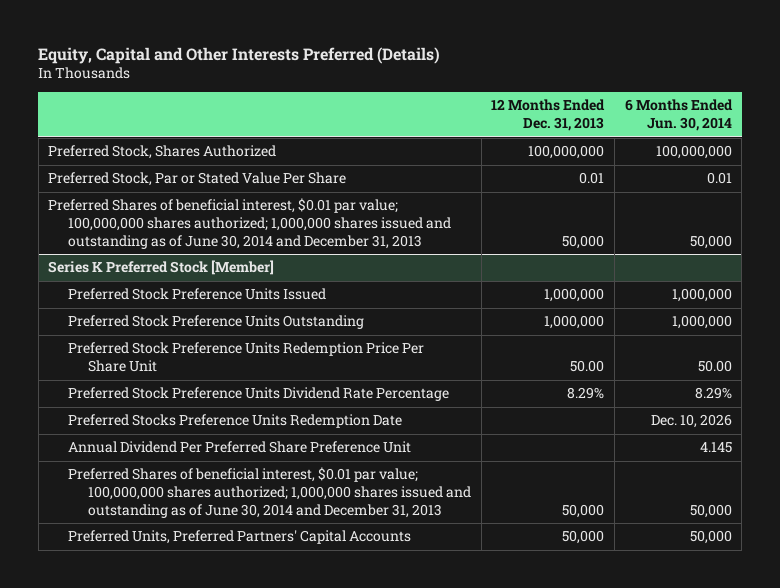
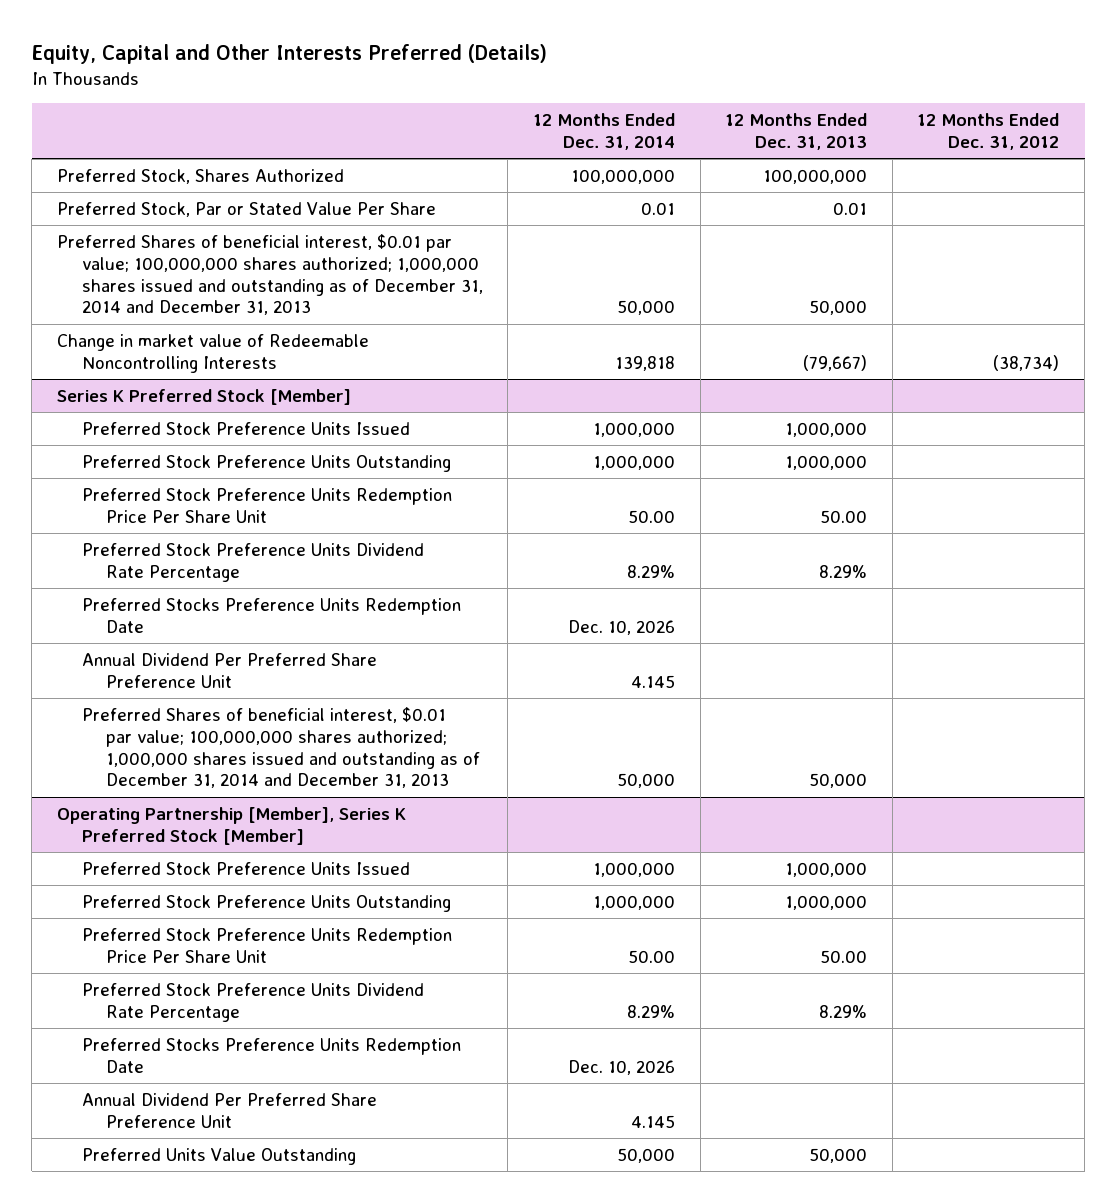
- | 12 Months Ended Dec. 31, 2013 | 6 Months Ended Jun. 30, 2014
+ | 12 Months Ended Dec. 31, 2014 | 12 Months Ended Dec. 31, 2013 | 12 Months Ended Dec. 31, 2012
- Preferred Shares of beneficial interest, $0.01 par value; 100,000,000 shares authorized; 1,000,000 shares issued and outstanding as of June 30, 2014 and December 31, 2013 | 50,000 | 50,000
+ Preferred Shares of beneficial interest, $0.01 par value; 100,000,000 shares authorized; 1,000,000 shares issued and outstanding as of December 31, 2014 and December 31, 2013 | 50,000 | 50,000 |
+ Change in market value of Redeemable Noncontrolling Interests | 139,818 | (79,667) | (38,734)
@ Series K Preferred Stock [Member]
- Preferred Shares of beneficial interest, $0.01 par value; 100,000,000 shares authorized; 1,000,000 shares issued and outstanding as of June 30, 2014 and December 31, 2013 | 50,000 | 50,000
- Preferred Units, Preferred Partners' Capital Accounts | 50,000 | 50,000
+ Preferred Shares of beneficial interest, $0.01 par value; 100,000,000 shares authorized; 1,000,000 shares issued and outstanding as of December 31, 2014 and December 31, 2013 | 50,000 | 50,000 |
+ Operating Partnership [Member], Series K Preferred Stock [Member]
+ Preferred Stock Preference Units Issued | 1,000,000 | 1,000,000 |
+ Preferred Stock Preference Units Outstanding | 1,000,000 | 1,000,000 |
+ Preferred Stock Preference Units Redemption Price Per Share Unit | 50.00 | 50.00 |
+ Preferred Stock Preference Units Dividend Rate Percentage | 8.29% | 8.29% |
+ Preferred Stocks Preference Units Redemption Date | Dec. 10, 2026 | |
+ Annual Dividend Per Preferred Share Preference Unit | 4.145 | |
+ Preferred Units Value Outstanding | 50,000 | 50,000 |

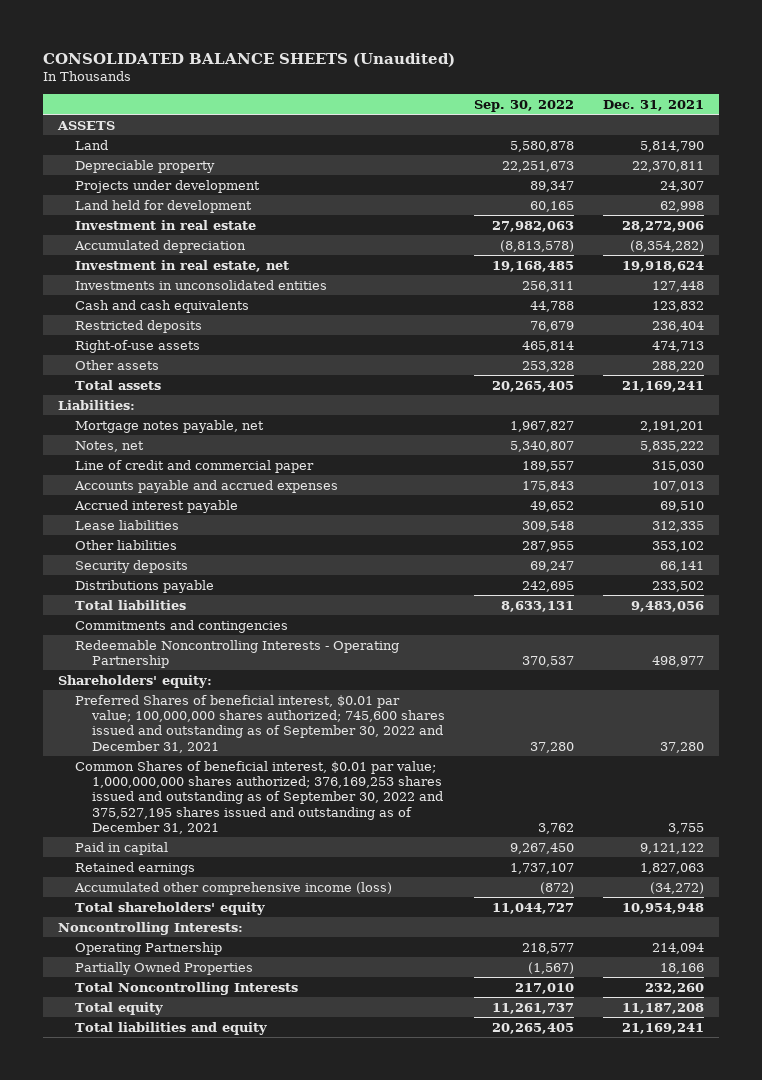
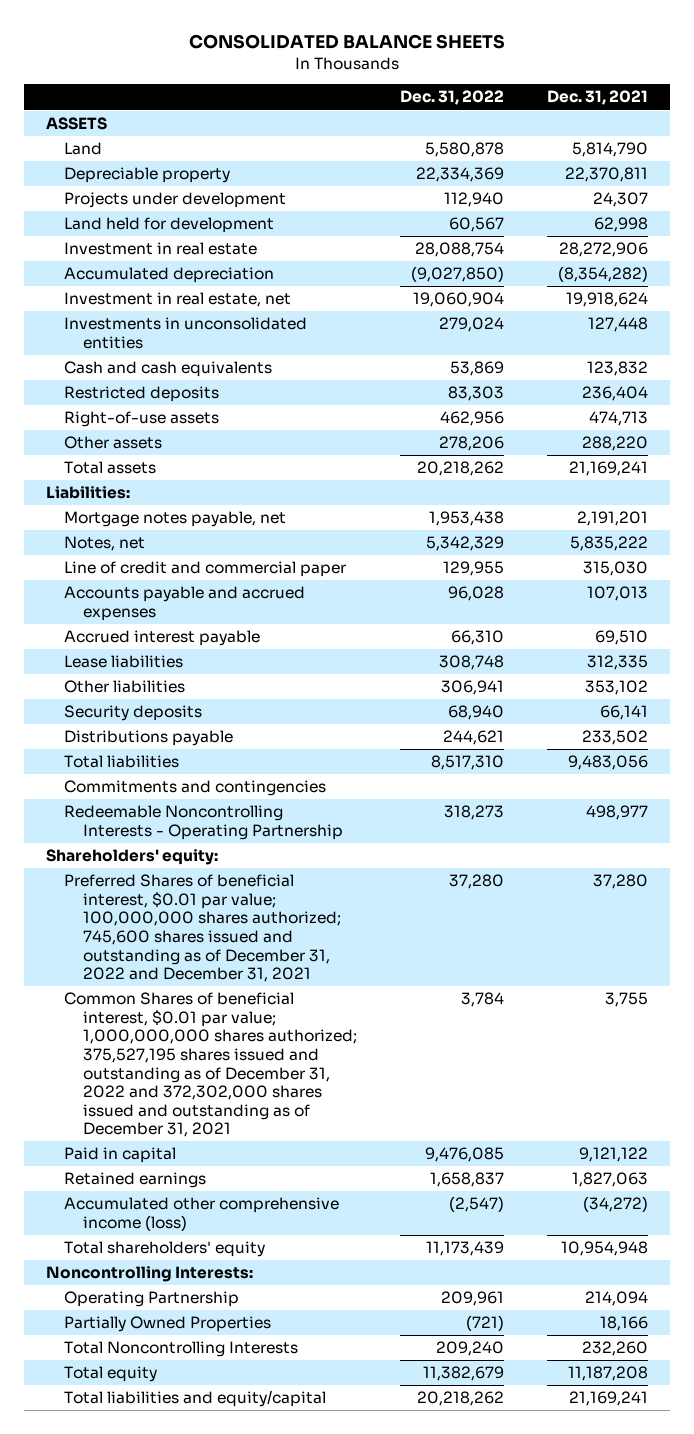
- CONSOLIDATED BALANCE SHEETS (Unaudited)
+ CONSOLIDATED BALANCE SHEETS
- | Sep. 30, 2022 | Dec. 31, 2021
+ | Dec. 31, 2022 | Dec. 31, 2021
- Preferred Shares of beneficial interest, $0.01 par value; 100,000,000 shares authorized; 745,600 shares issued and outstanding as of September 30, 2022 and December 31, 2021 | 37,280 | 37,280
- Common Shares of beneficial interest, $0.01 par value; 1,000,000,000 shares authorized; 376,169,253 shares issued and outstanding as of September 30, 2022 and 375,527,195 shares issued and outstanding as of December 31, 2021 | 3,762 | 3,755
+ Preferred Shares of beneficial interest, $0.01 par value; 100,000,000 shares authorized; 745,600 shares issued and outstanding as of December 31, 2022 and December 31, 2021 | 37,280 | 37,280
+ Common Shares of beneficial interest, $0.01 par value; 1,000,000,000 shares authorized; 375,527,195 shares issued and outstanding as of December 31, 2022 and 372,302,000 shares issued and outstanding as of December 31, 2021 | 3,784 | 3,755
- Total liabilities and equity | 20,265,405 | 21,169,241
+ Total liabilities and equity/capital | 20,218,262 | 21,169,241

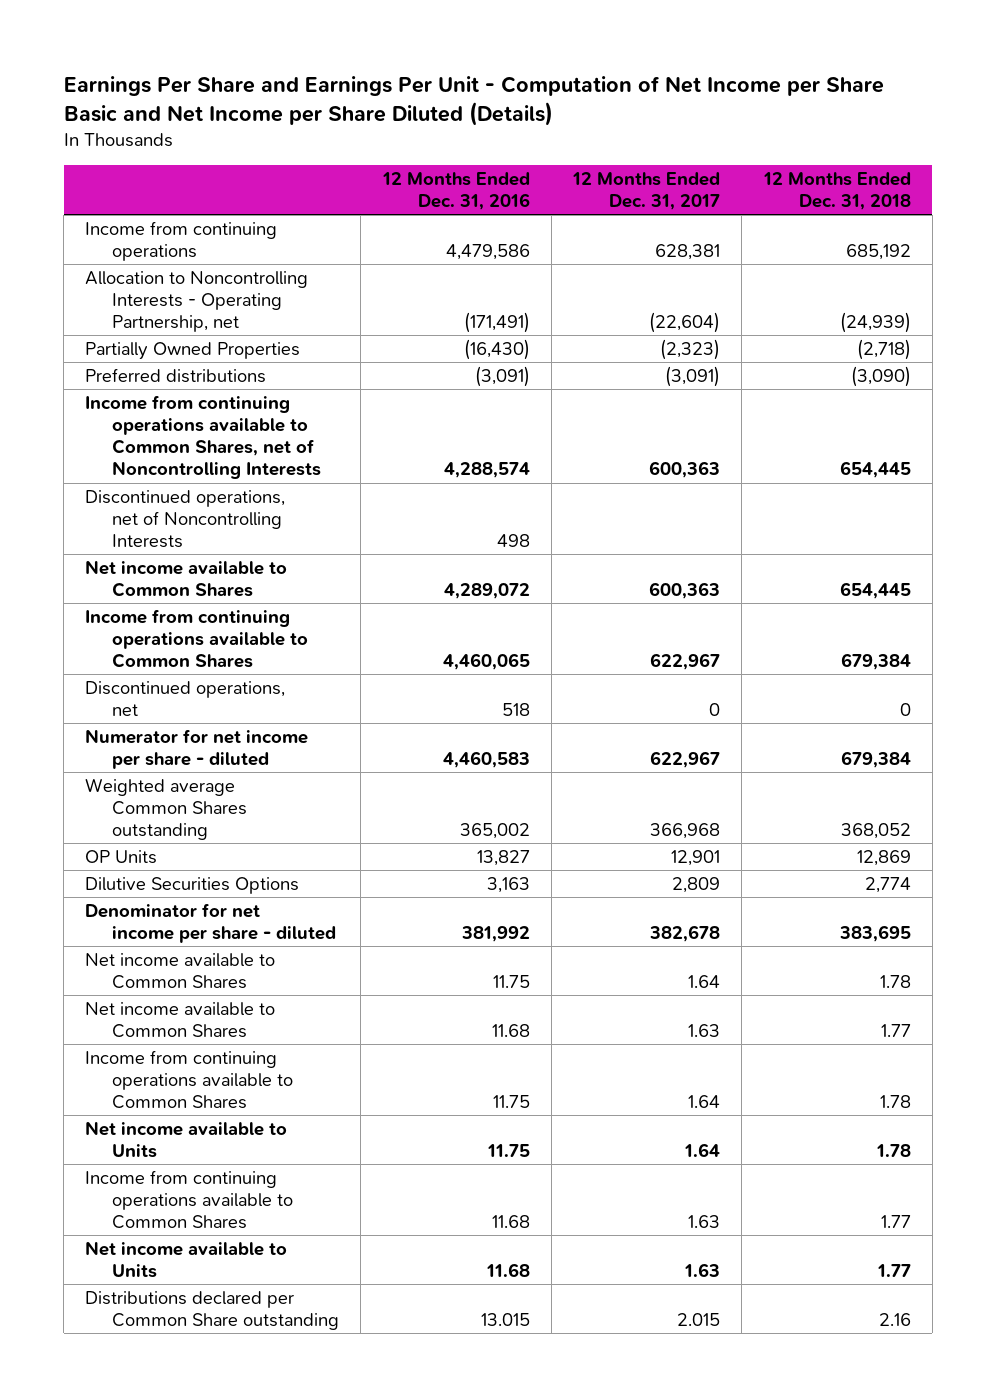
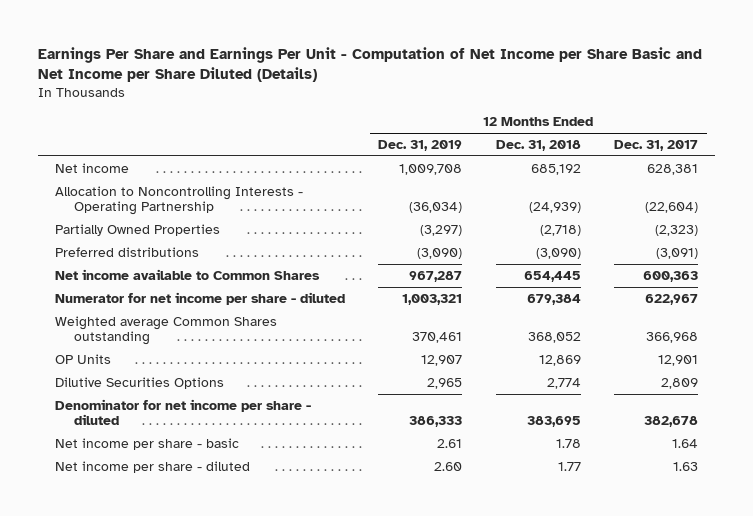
- | 12 Months Ended Dec. 31, 2016 | 12 Months Ended Dec. 31, 2017 | 12 Months Ended Dec. 31, 2018
+ | 12 Months Ended Dec. 31, 2019 | 12 Months Ended Dec. 31, 2018 | 12 Months Ended Dec. 31, 2017
- Income from continuing operations | 4,479,586 | 628,381 | 685,192
- Allocation to Noncontrolling Interests - Operating Partnership, net | (171,491) | (22,604) | (24,939)
+ Net income | 1,009,708 | 685,192 | 628,381
+ Allocation to Noncontrolling Interests - Operating Partnership | (36,034) | (24,939) | (22,604)
- Income from continuing operations available to Common Shares, net of Noncontrolling Interests | 4,288,574 | 600,363 | 654,445
- Discontinued operations, net of Noncontrolling Interests | 498 | |
- Income from continuing operations available to Common Shares | 4,460,065 | 622,967 | 679,384
- Discontinued operations, net | 518 | 0 | 0
- Net income available to Common Shares | 11.75 | 1.64 | 1.78
- Net income available to Common Shares | 11.68 | 1.63 | 1.77
- Income from continuing operations available to Common Shares | 11.75 | 1.64 | 1.78
- Net income available to Units | 11.75 | 1.64 | 1.78
- Income from continuing operations available to Common Shares | 11.68 | 1.63 | 1.77
- Net income available to Units | 11.68 | 1.63 | 1.77
- Distributions declared per Common Share outstanding | 13.015 | 2.015 | 2.16
+ Net income per share - basic | 2.61 | 1.78 | 1.64
+ Net income per share - diluted | 2.60 | 1.77 | 1.63

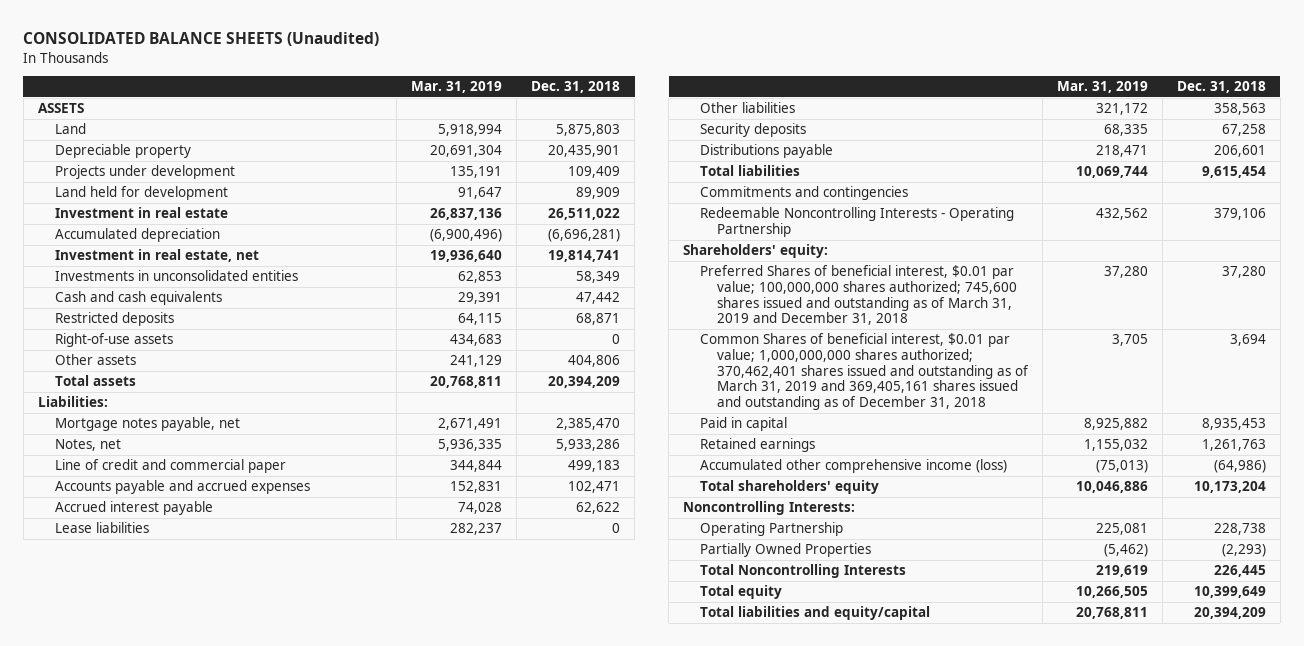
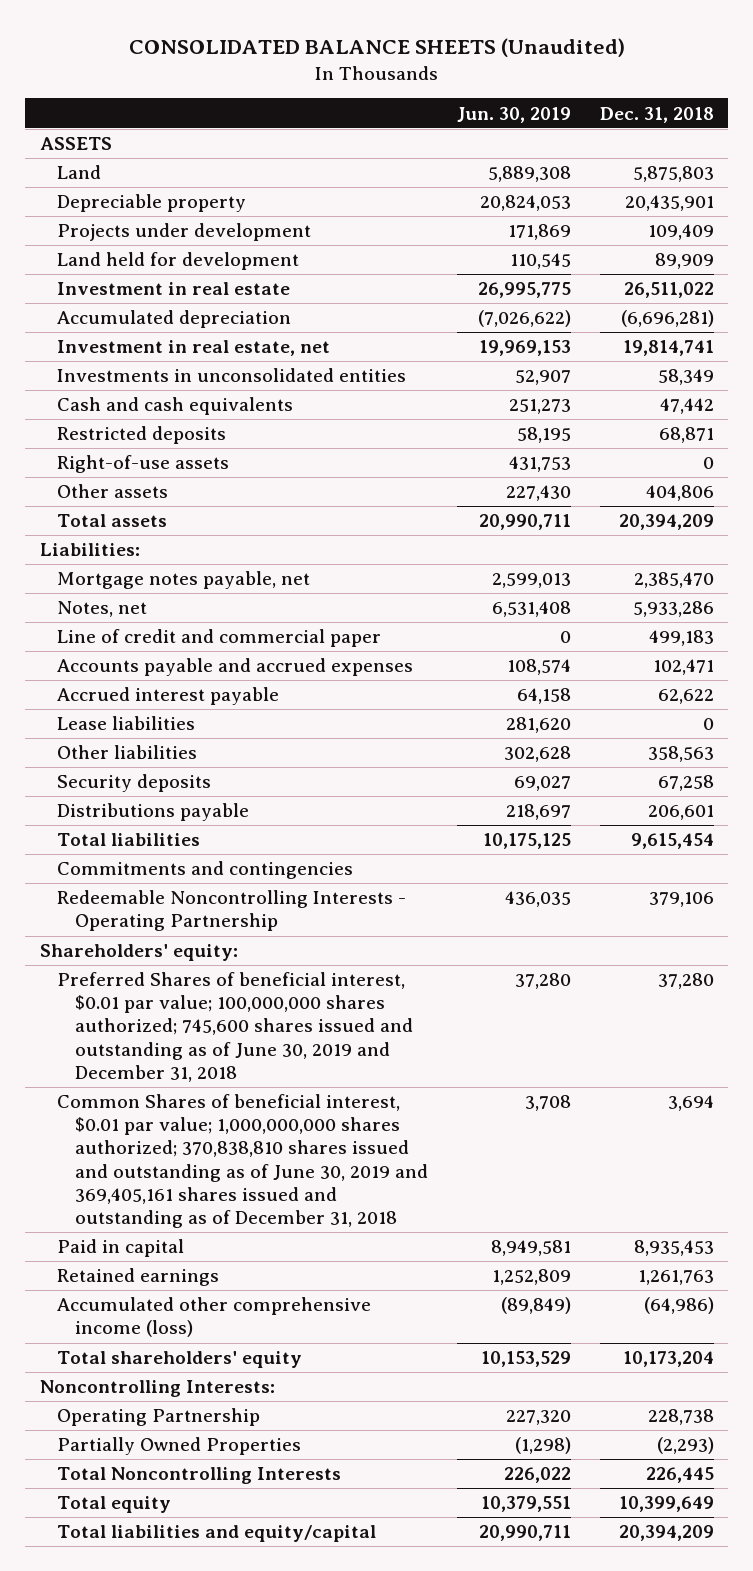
- | Mar. 31, 2019 | Dec. 31, 2018
+ | Jun. 30, 2019 | Dec. 31, 2018
- Preferred Shares of beneficial interest, $0.01 par value; 100,000,000 shares authorized; 745,600 shares issued and outstanding as of March 31, 2019 and December 31, 2018 | 37,280 | 37,280
- Common Shares of beneficial interest, $0.01 par value; 1,000,000,000 shares authorized; 370,462,401 shares issued and outstanding as of March 31, 2019 and 369,405,161 shares issued and outstanding as of December 31, 2018 | 3,705 | 3,694
+ Preferred Shares of beneficial interest, $0.01 par value; 100,000,000 shares authorized; 745,600 shares issued and outstanding as of June 30, 2019 and December 31, 2018 | 37,280 | 37,280
+ Common Shares of beneficial interest, $0.01 par value; 1,000,000,000 shares authorized; 370,838,810 shares issued and outstanding as of June 30, 2019 and 369,405,161 shares issued and outstanding as of December 31, 2018 | 3,708 | 3,694

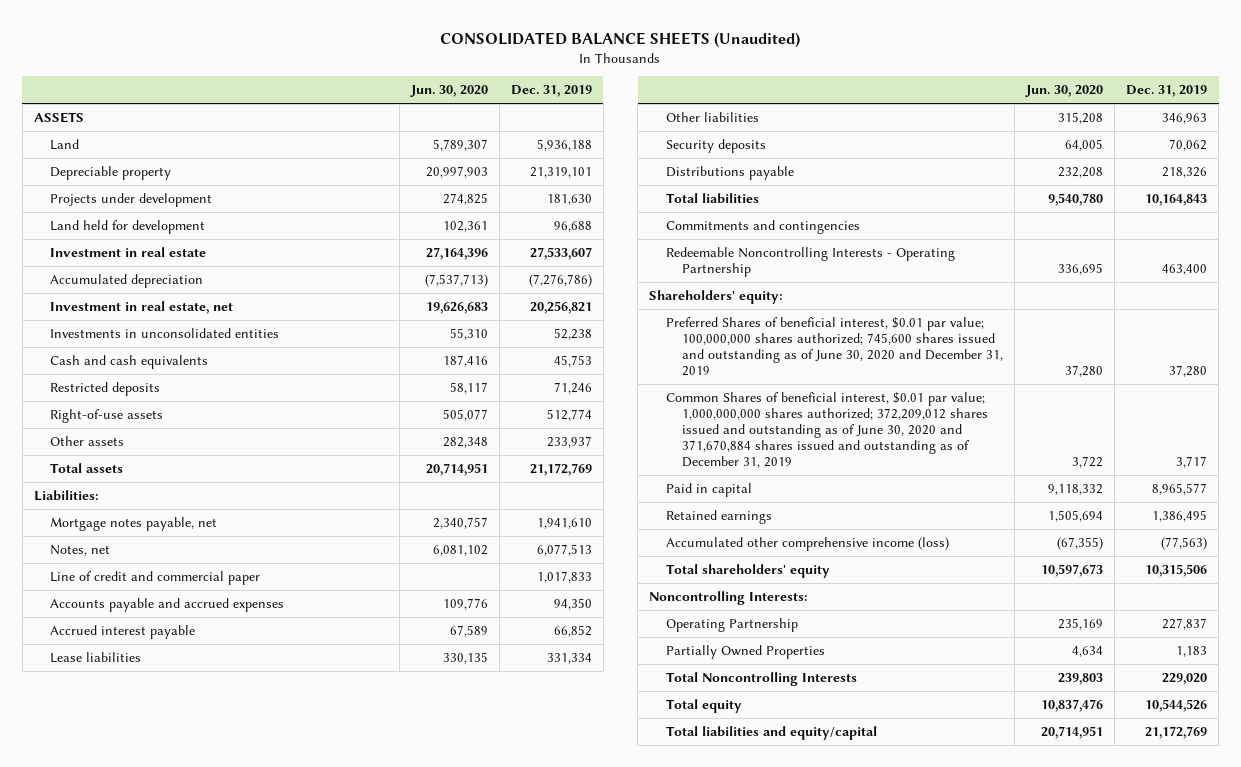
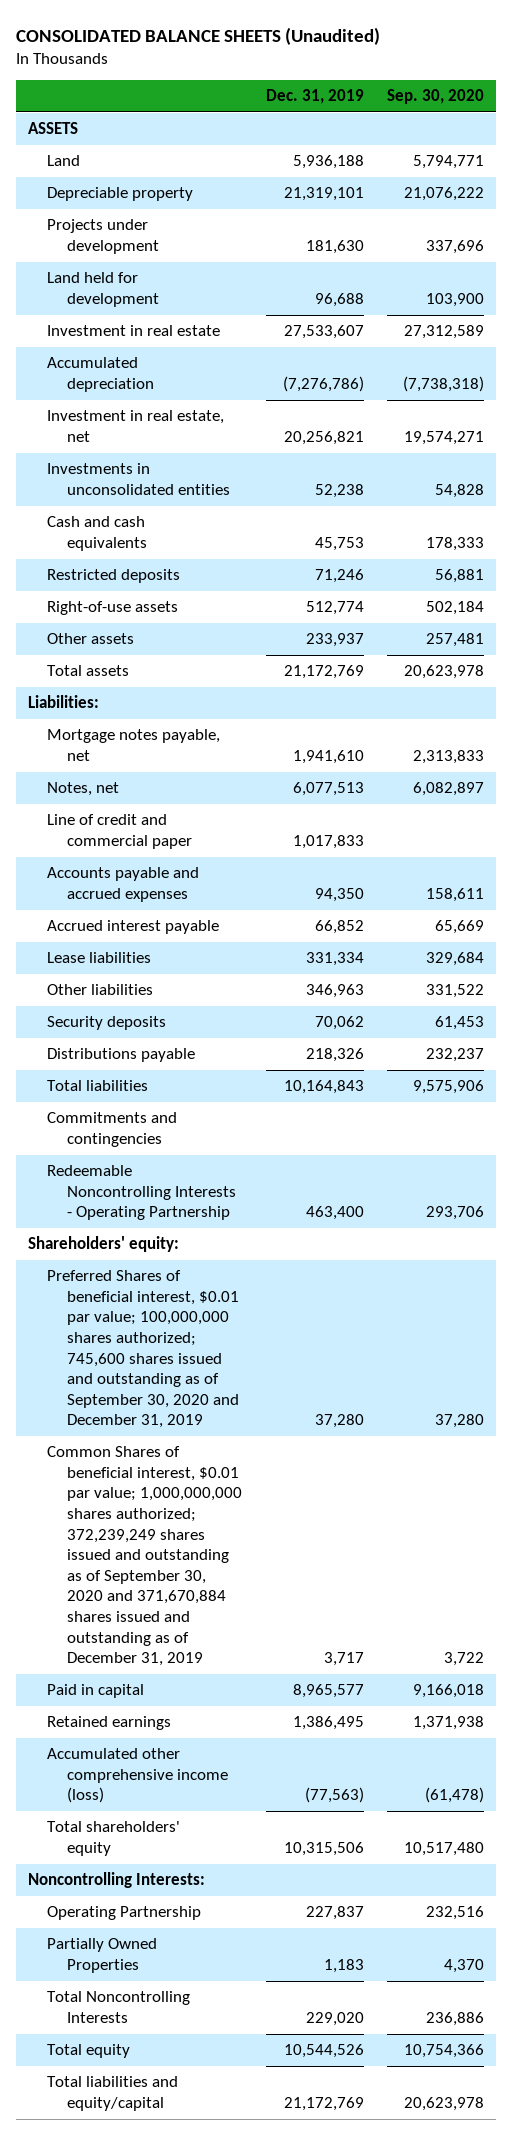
- | Jun. 30, 2020 | Dec. 31, 2019
+ | Dec. 31, 2019 | Sep. 30, 2020
- Preferred Shares of beneficial interest, $0.01 par value; 100,000,000 shares authorized; 745,600 shares issued and outstanding as of June 30, 2020 and December 31, 2019 | 37,280 | 37,280
- Common Shares of beneficial interest, $0.01 par value; 1,000,000,000 shares authorized; 372,209,012 shares issued and outstanding as of June 30, 2020 and 371,670,884 shares issued and outstanding as of December 31, 2019 | 3,722 | 3,717
+ Preferred Shares of beneficial interest, $0.01 par value; 100,000,000 shares authorized; 745,600 shares issued and outstanding as of September 30, 2020 and December 31, 2019 | 37,280 | 37,280
+ Common Shares of beneficial interest, $0.01 par value; 1,000,000,000 shares authorized; 372,239,249 shares issued and outstanding as of September 30, 2020 and 371,670,884 shares issued and outstanding as of December 31, 2019 | 3,717 | 3,722

